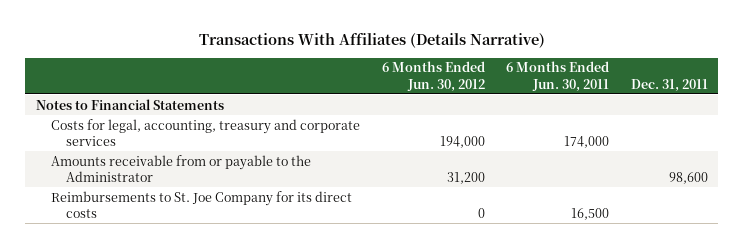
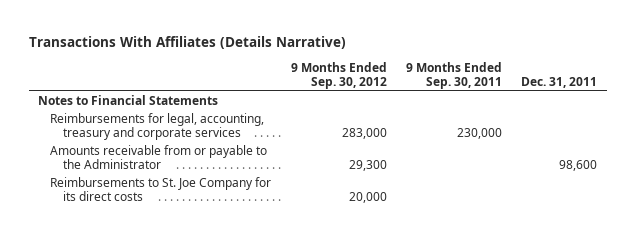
- | 6 Months Ended Jun. 30, 2012 | 6 Months Ended Jun. 30, 2011 | Dec. 31, 2011
+ | 9 Months Ended Sep. 30, 2012 | 9 Months Ended Sep. 30, 2011 | Dec. 31, 2011
- Costs for legal, accounting, treasury and corporate services | 194,000 | 174,000 |
+ Reimbursements for legal, accounting, treasury and corporate services | 283,000 | 230,000 |

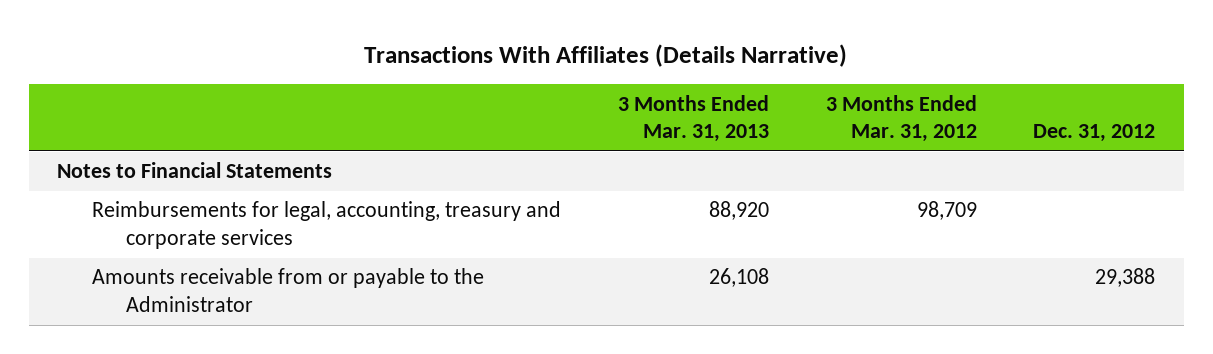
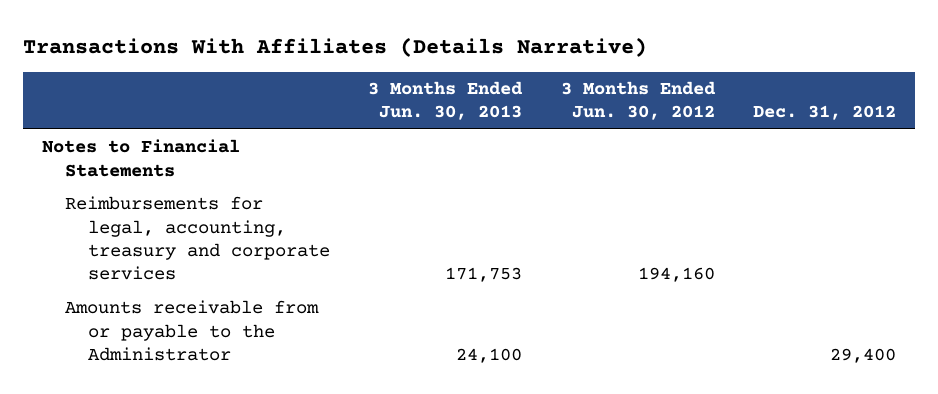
- | 3 Months Ended Mar. 31, 2013 | 3 Months Ended Mar. 31, 2012 | Dec. 31, 2012
+ | 3 Months Ended Jun. 30, 2013 | 3 Months Ended Jun. 30, 2012 | Dec. 31, 2012
- Amounts receivable from or payable to the Administrator | 26,108 | | 29,388
+ Amounts receivable from or payable to the Administrator | 24,100 | | 29,400

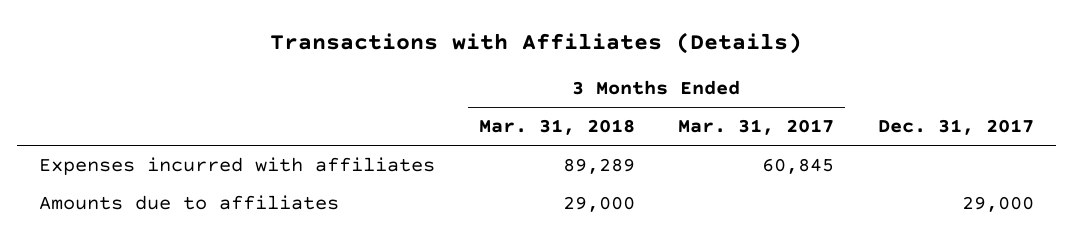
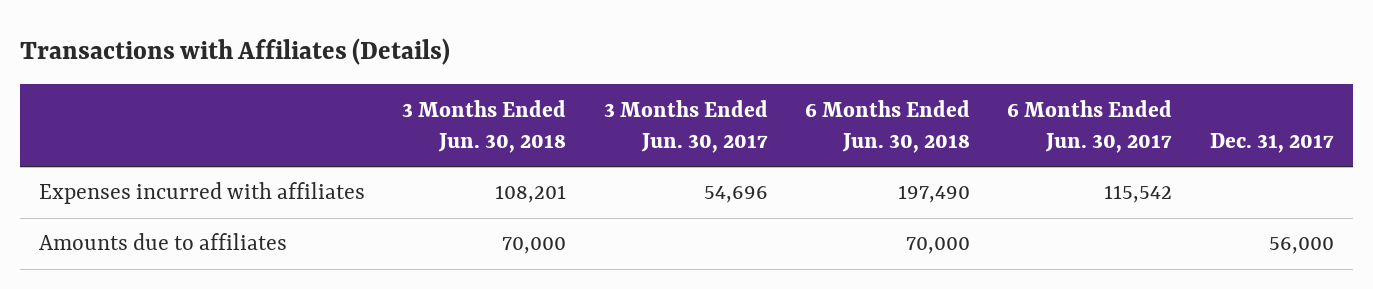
- | 3 Months Ended Mar. 31, 2018 | 3 Months Ended Mar. 31, 2017 | Dec. 31, 2017
+ | 3 Months Ended Jun. 30, 2018 | 3 Months Ended Jun. 30, 2017 | 6 Months Ended Jun. 30, 2018 | 6 Months Ended Jun. 30, 2017 | Dec. 31, 2017
- Amounts due to affiliates | 29,000 | | 29,000
+ Amounts due to affiliates | 70,000 | | 70,000 | | 56,000

